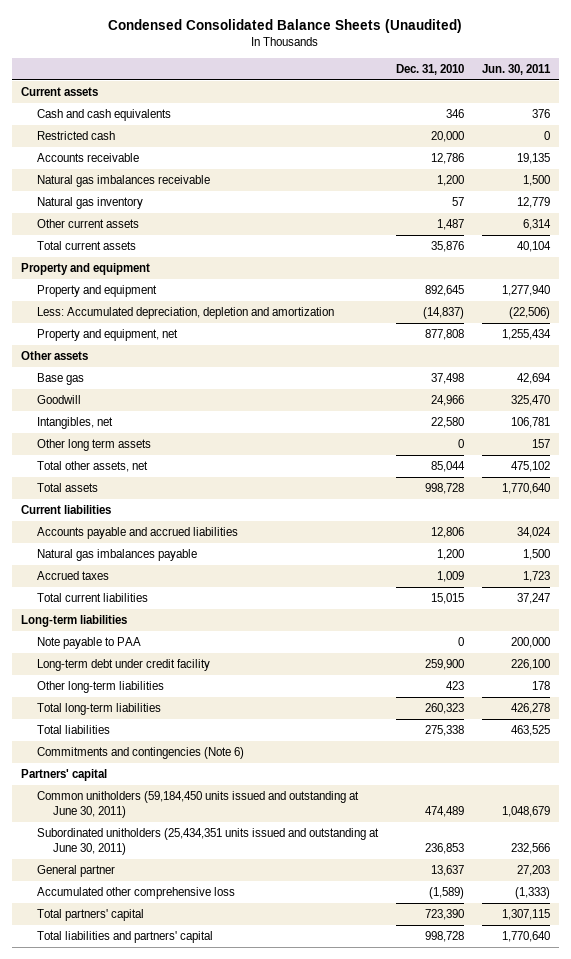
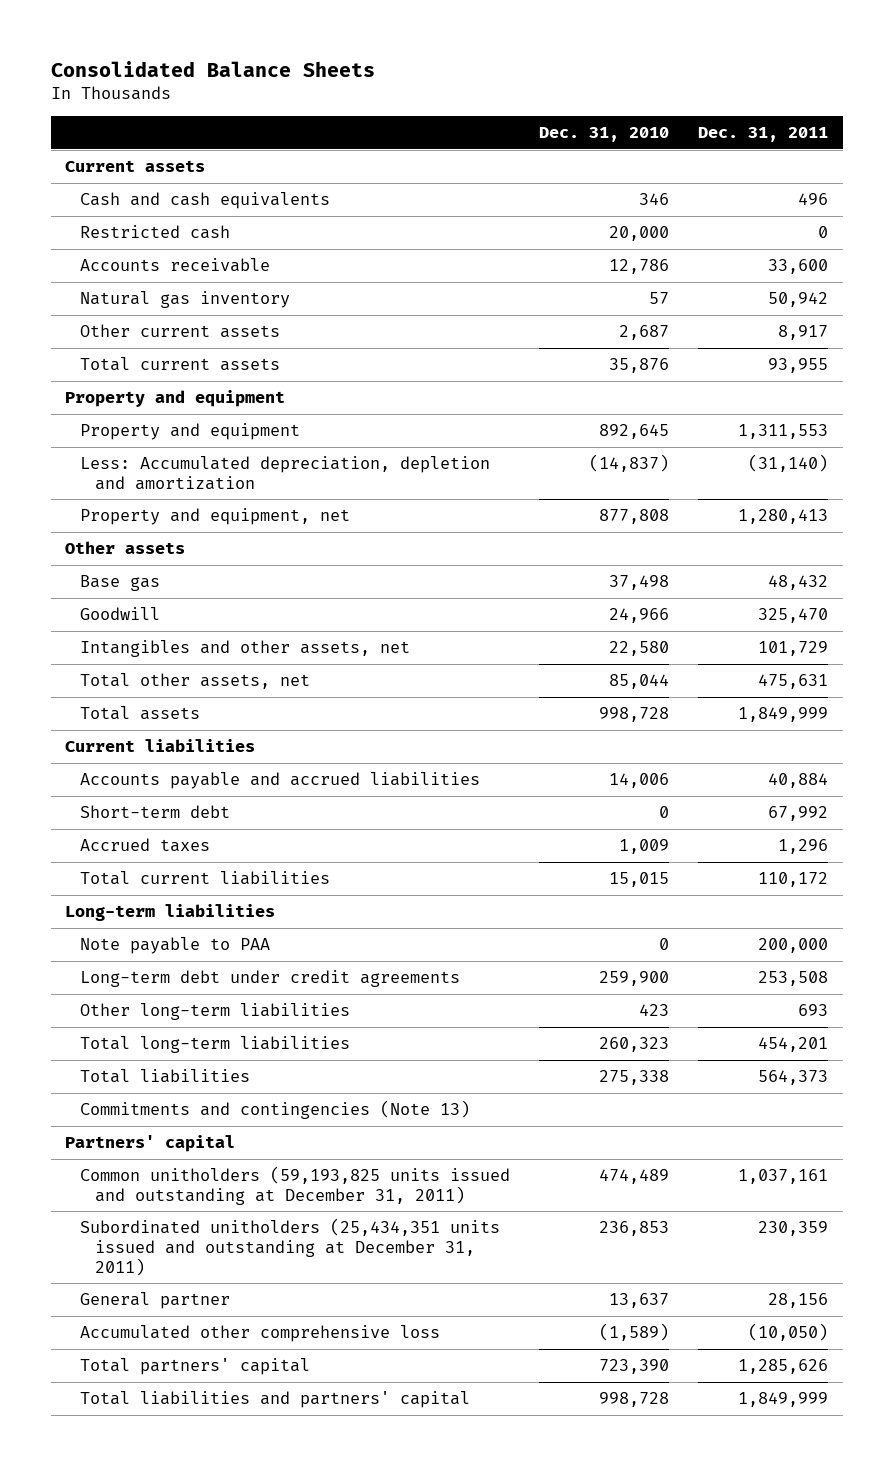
- Condensed Consolidated Balance Sheets (Unaudited)
+ Consolidated Balance Sheets
- | Dec. 31, 2010 | Jun. 30, 2011
+ | Dec. 31, 2010 | Dec. 31, 2011
- Natural gas imbalances receivable | 1,200 | 1,500
- Other current assets | 1,487 | 6,314
+ Other current assets | 2,687 | 8,917
- Intangibles, net | 22,580 | 106,781
- Other long term assets | 0 | 157
+ Intangibles and other assets, net | 22,580 | 101,729
- Accounts payable and accrued liabilities | 12,806 | 34,024
- Natural gas imbalances payable | 1,200 | 1,500
+ Accounts payable and accrued liabilities | 14,006 | 40,884
+ Short-term debt | 0 | 67,992
- Long-term debt under credit facility | 259,900 | 226,100
+ Long-term debt under credit agreements | 259,900 | 253,508
- Commitments and contingencies (Note 6)
+ Commitments and contingencies (Note 13)
- Common unitholders (59,184,450 units issued and outstanding at June 30, 2011) | 474,489 | 1,048,679
- Subordinated unitholders (25,434,351 units issued and outstanding at June 30, 2011) | 236,853 | 232,566
+ Common unitholders (59,193,825 units issued and outstanding at December 31, 2011) | 474,489 | 1,037,161
+ Subordinated unitholders (25,434,351 units issued and outstanding at December 31, 2011) | 236,853 | 230,359

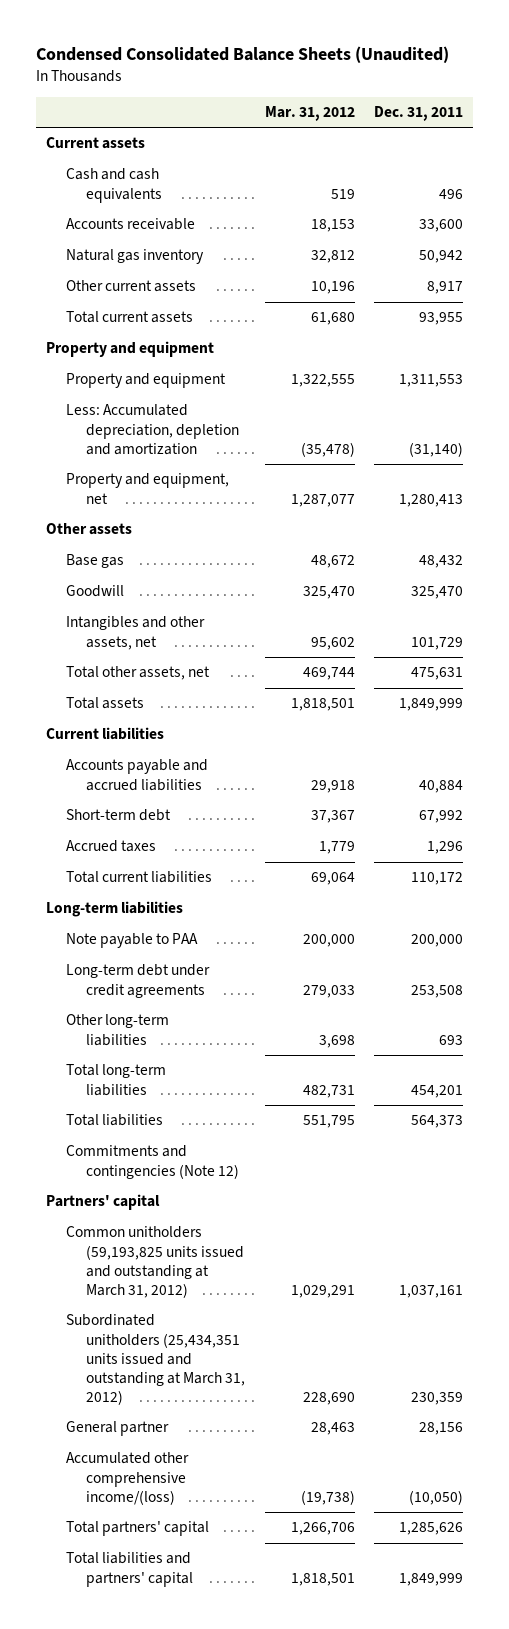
- Consolidated Balance Sheets
+ Condensed Consolidated Balance Sheets (Unaudited)
- | Dec. 31, 2010 | Dec. 31, 2011
+ | Mar. 31, 2012 | Dec. 31, 2011
- Restricted cash | 20,000 | 0
- Commitments and contingencies (Note 13)
+ Commitments and contingencies (Note 12)
- Common unitholders (59,193,825 units issued and outstanding at December 31, 2011) | 474,489 | 1,037,161
- Subordinated unitholders (25,434,351 units issued and outstanding at December 31, 2011) | 236,853 | 230,359
+ Common unitholders (59,193,825 units issued and outstanding at March 31, 2012) | 1,029,291 | 1,037,161
+ Subordinated unitholders (25,434,351 units issued and outstanding at March 31, 2012) | 228,690 | 230,359
- Accumulated other comprehensive loss | (1,589) | (10,050)
+ Accumulated other comprehensive income/(loss) | (19,738) | (10,050)

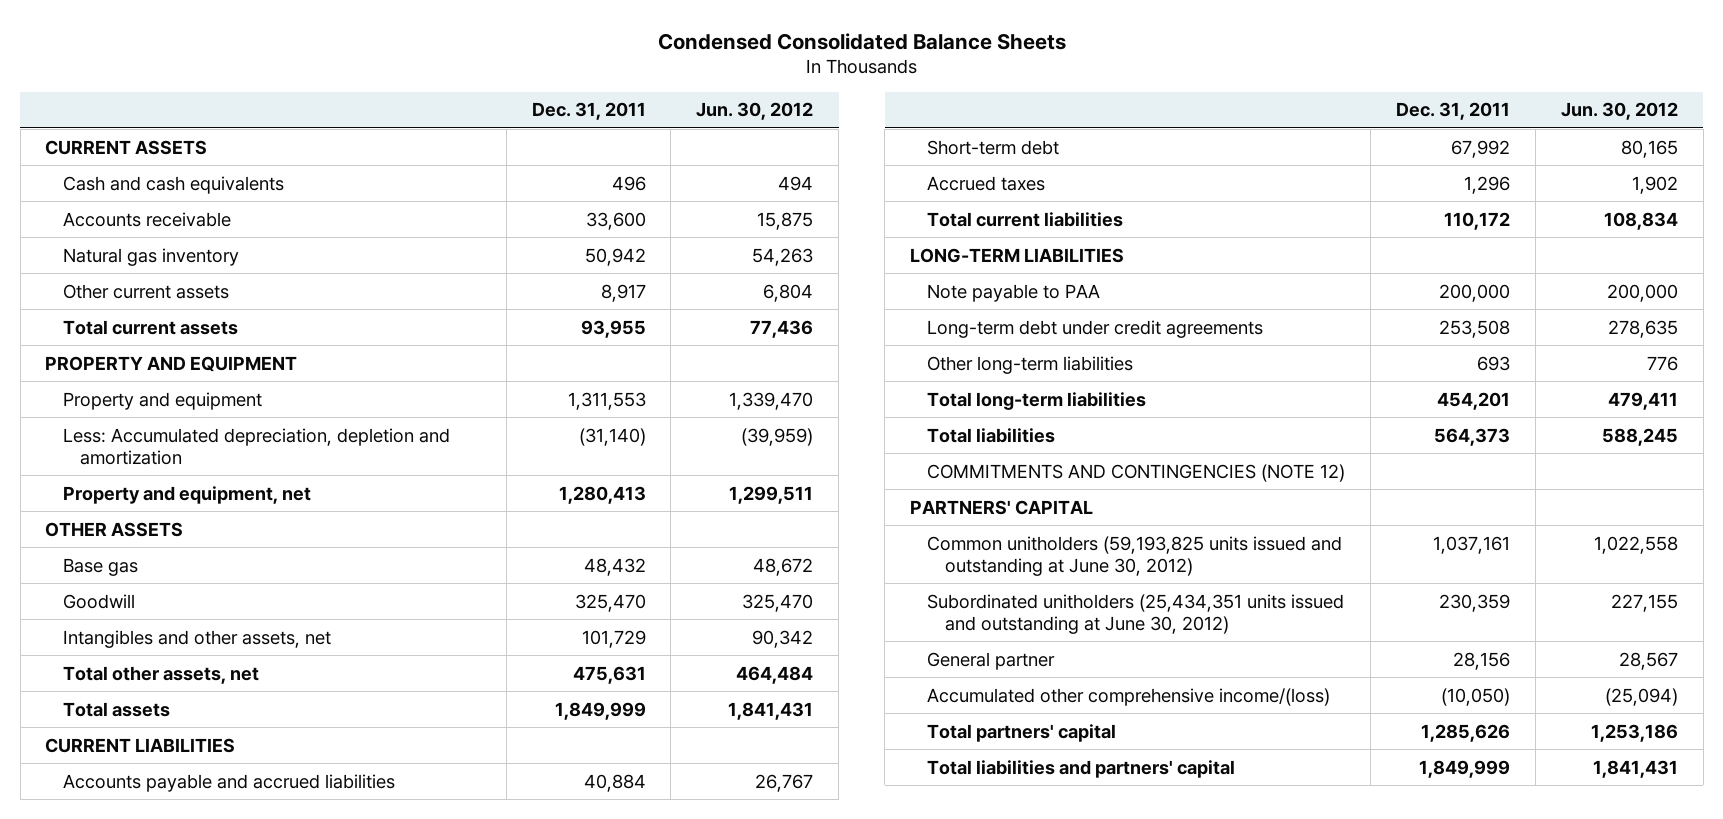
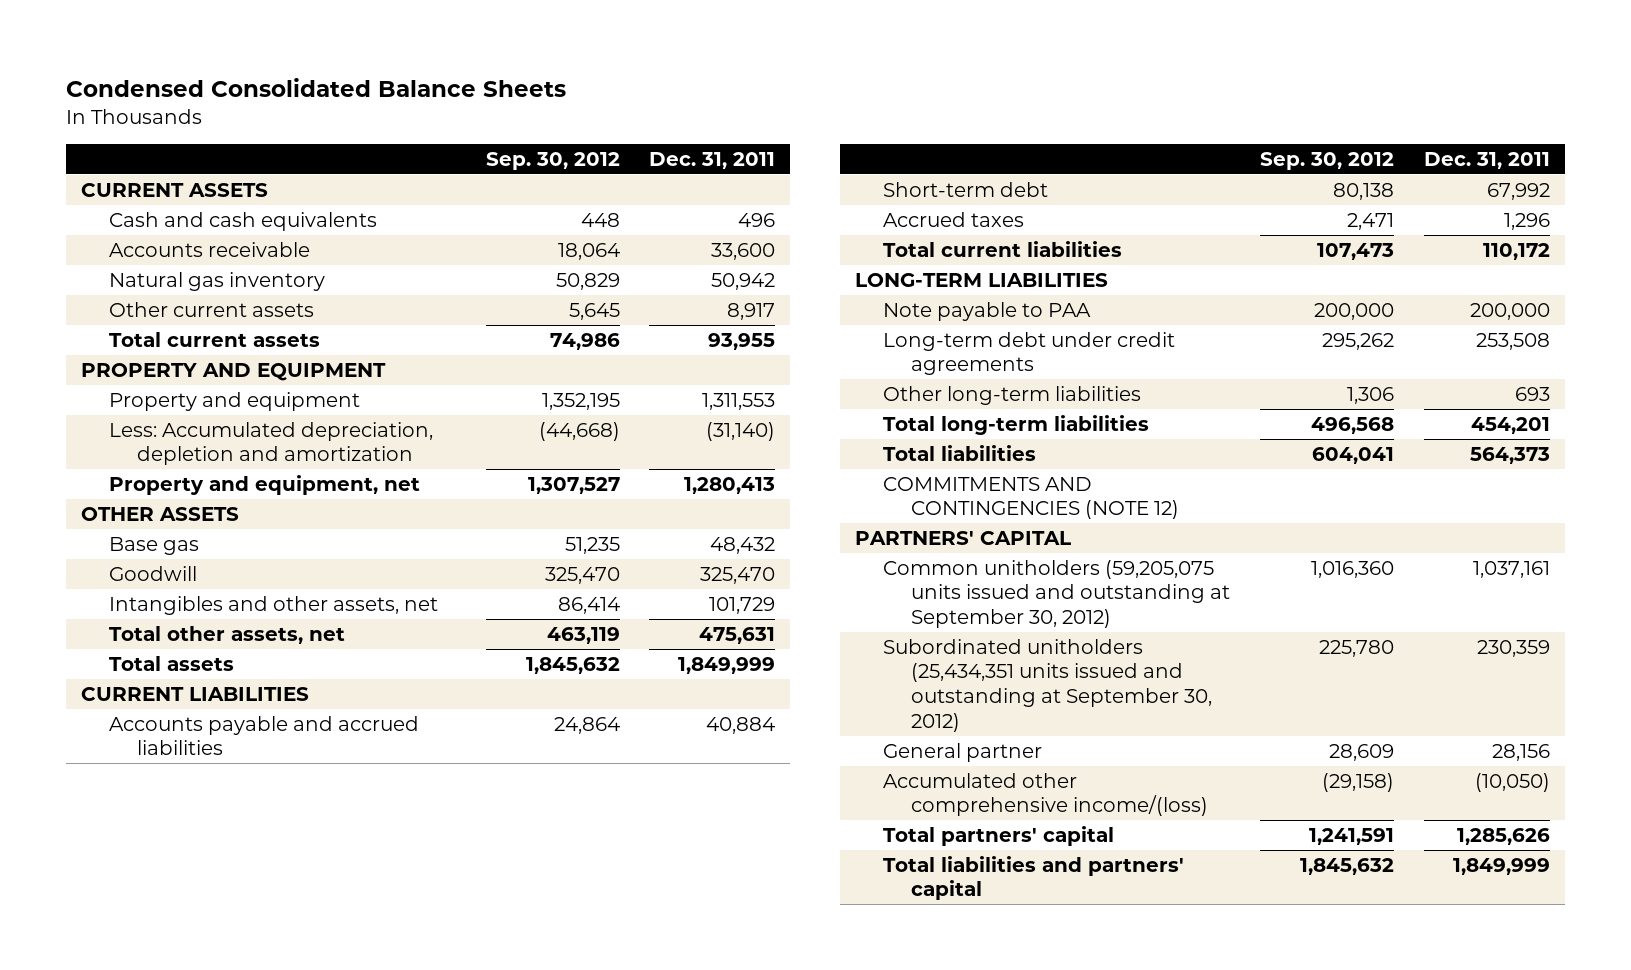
- | Dec. 31, 2011 | Jun. 30, 2012
+ | Sep. 30, 2012 | Dec. 31, 2011
- Common unitholders (59,193,825 units issued and outstanding at June 30, 2012) | 1,037,161 | 1,022,558
- Subordinated unitholders (25,434,351 units issued and outstanding at June 30, 2012) | 230,359 | 227,155
+ Common unitholders (59,205,075 units issued and outstanding at September 30, 2012) | 1,016,360 | 1,037,161
+ Subordinated unitholders (25,434,351 units issued and outstanding at September 30, 2012) | 225,780 | 230,359

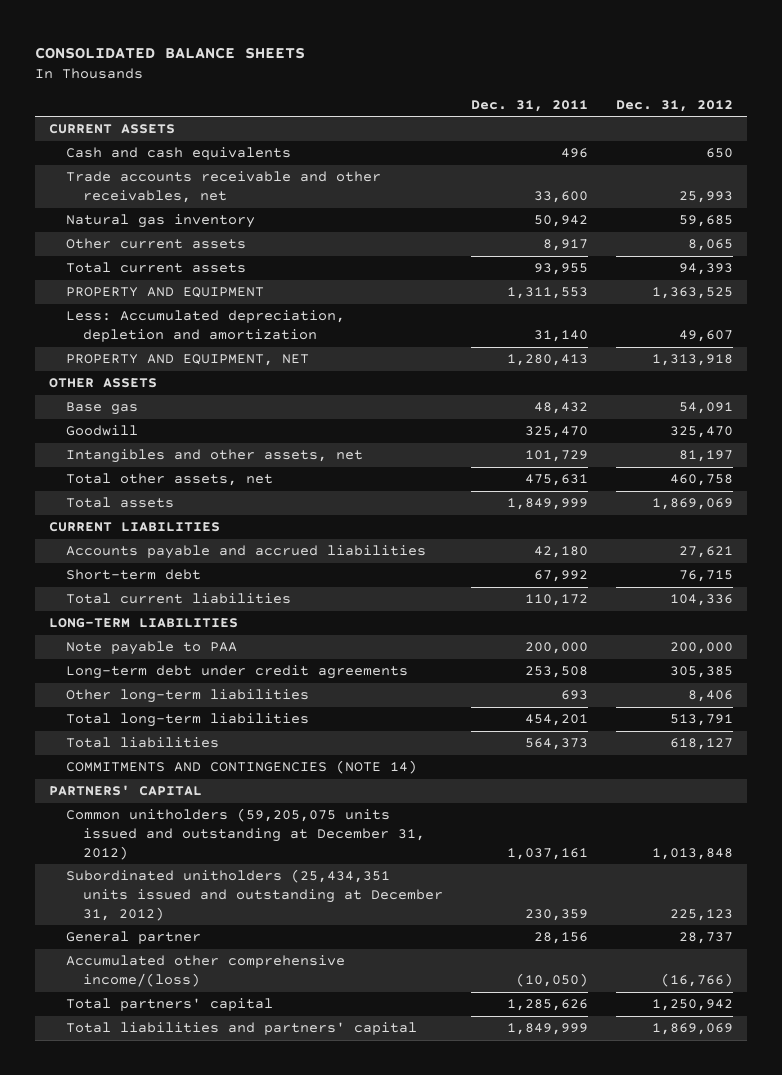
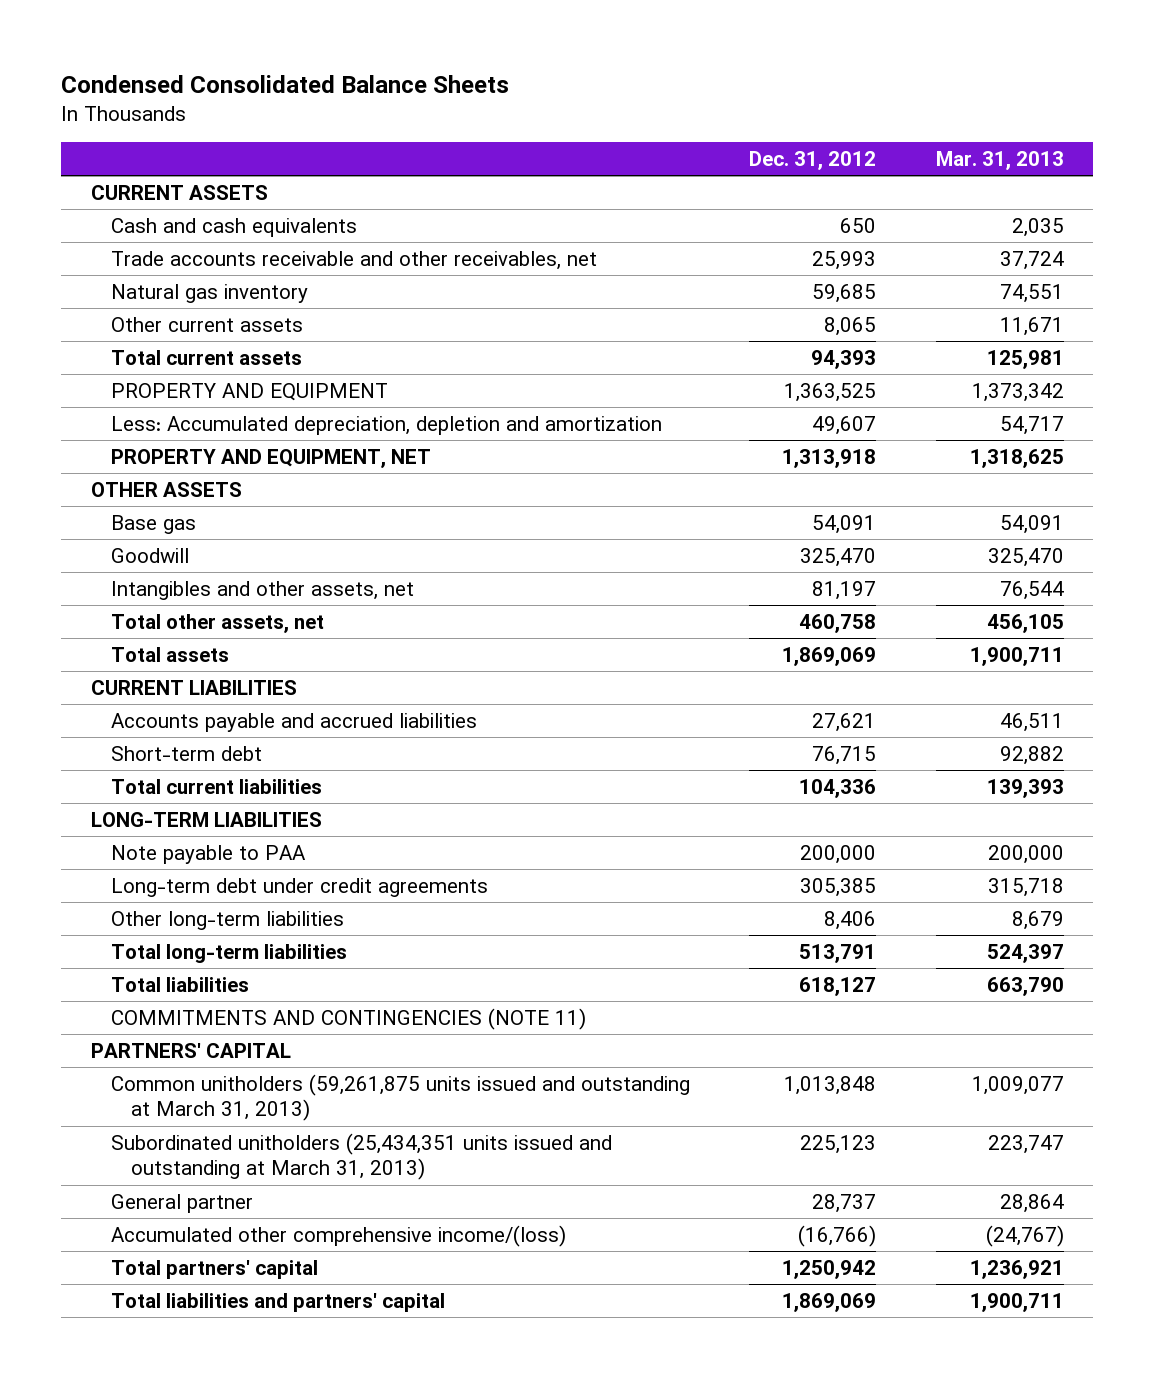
- CONSOLIDATED BALANCE SHEETS
+ Condensed Consolidated Balance Sheets
- | Dec. 31, 2011 | Dec. 31, 2012
+ | Dec. 31, 2012 | Mar. 31, 2013
- COMMITMENTS AND CONTINGENCIES (NOTE 14)
+ COMMITMENTS AND CONTINGENCIES (NOTE 11)
- Common unitholders (59,205,075 units issued and outstanding at December 31, 2012) | 1,037,161 | 1,013,848
- Subordinated unitholders (25,434,351 units issued and outstanding at December 31, 2012) | 230,359 | 225,123
+ Common unitholders (59,261,875 units issued and outstanding at March 31, 2013) | 1,013,848 | 1,009,077
+ Subordinated unitholders (25,434,351 units issued and outstanding at March 31, 2013) | 225,123 | 223,747

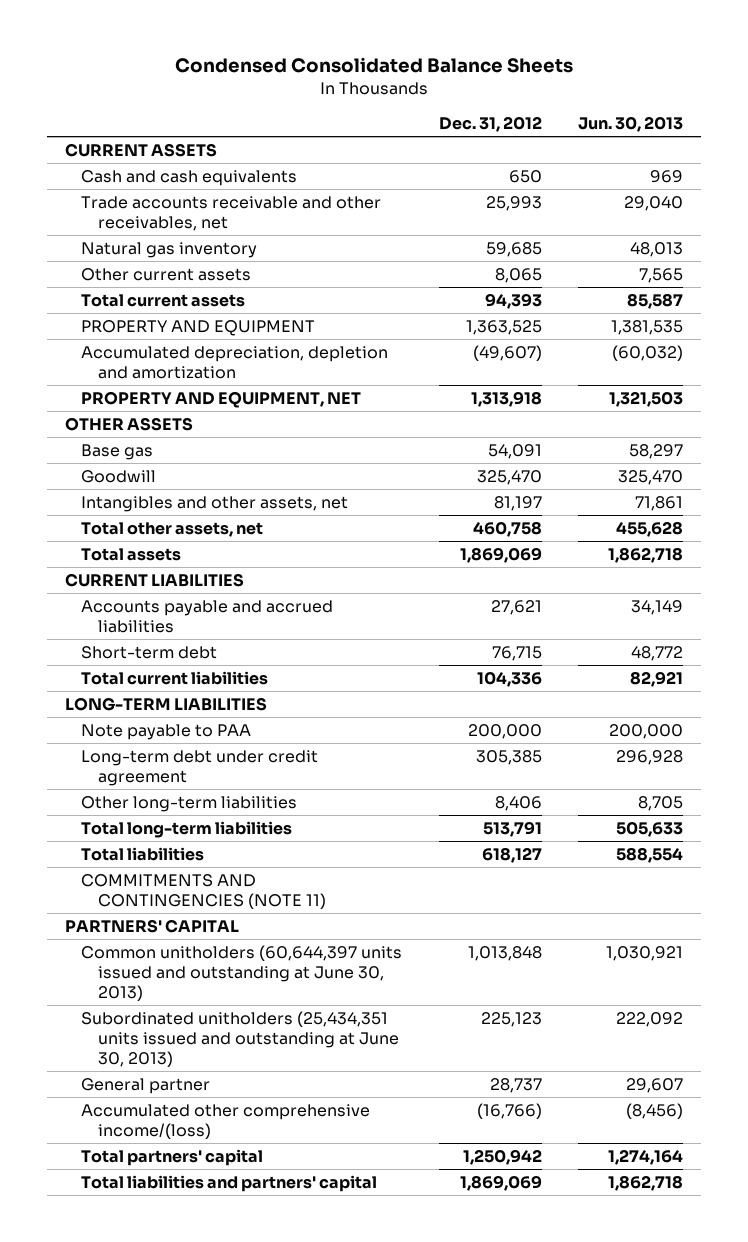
- | Dec. 31, 2012 | Mar. 31, 2013
+ | Dec. 31, 2012 | Jun. 30, 2013
- Less: Accumulated depreciation, depletion and amortization | 49,607 | 54,717
+ Accumulated depreciation, depletion and amortization | (49,607) | (60,032)
- Long-term debt under credit agreements | 305,385 | 315,718
+ Long-term debt under credit agreement | 305,385 | 296,928
- Common unitholders (59,261,875 units issued and outstanding at March 31, 2013) | 1,013,848 | 1,009,077
- Subordinated unitholders (25,434,351 units issued and outstanding at March 31, 2013) | 225,123 | 223,747
+ Common unitholders (60,644,397 units issued and outstanding at June 30, 2013) | 1,013,848 | 1,030,921
+ Subordinated unitholders (25,434,351 units issued and outstanding at June 30, 2013) | 225,123 | 222,092

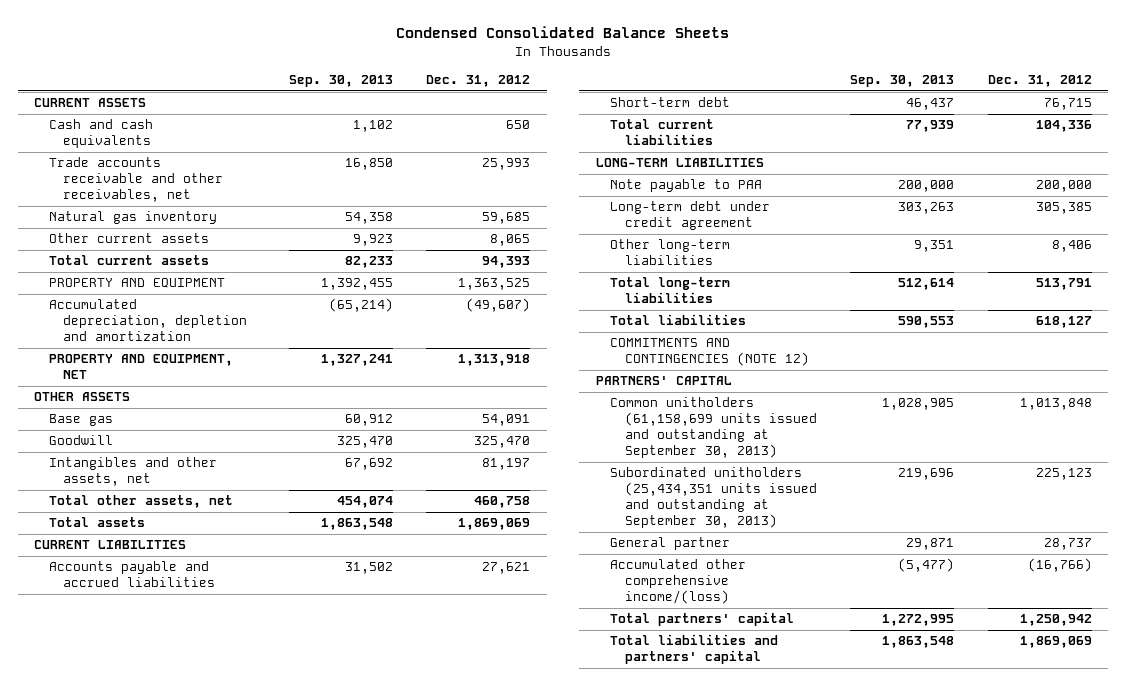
- | Dec. 31, 2012 | Jun. 30, 2013
+ | Sep. 30, 2013 | Dec. 31, 2012
- COMMITMENTS AND CONTINGENCIES (NOTE 11)
+ COMMITMENTS AND CONTINGENCIES (NOTE 12)
- Common unitholders (60,644,397 units issued and outstanding at June 30, 2013) | 1,013,848 | 1,030,921
- Subordinated unitholders (25,434,351 units issued and outstanding at June 30, 2013) | 225,123 | 222,092
+ Common unitholders (61,158,699 units issued and outstanding at September 30, 2013) | 1,028,905 | 1,013,848
+ Subordinated unitholders (25,434,351 units issued and outstanding at September 30, 2013) | 219,696 | 225,123

